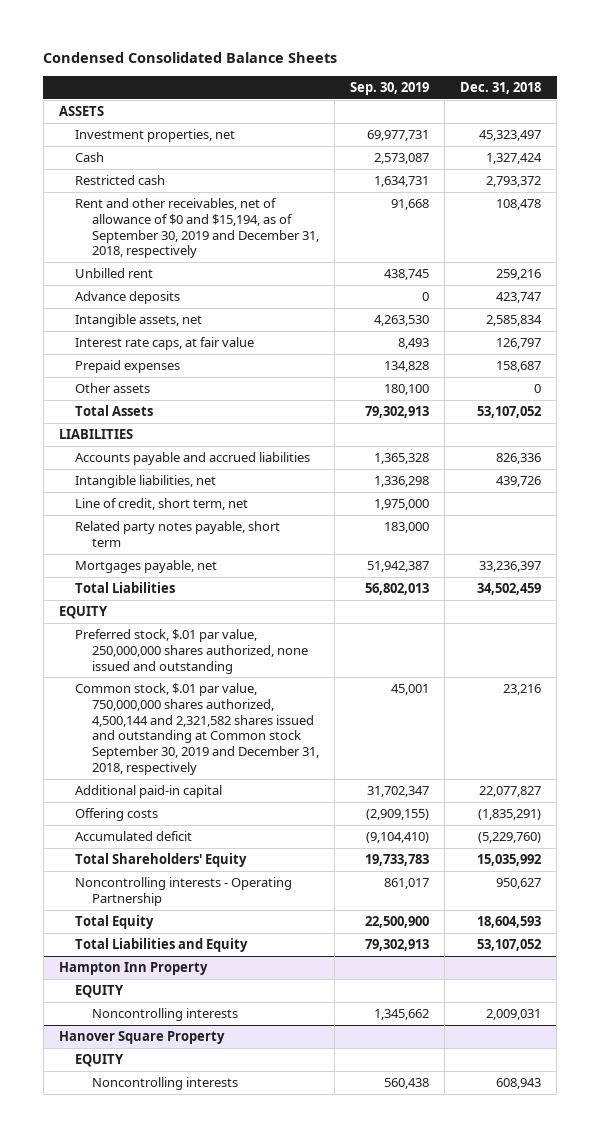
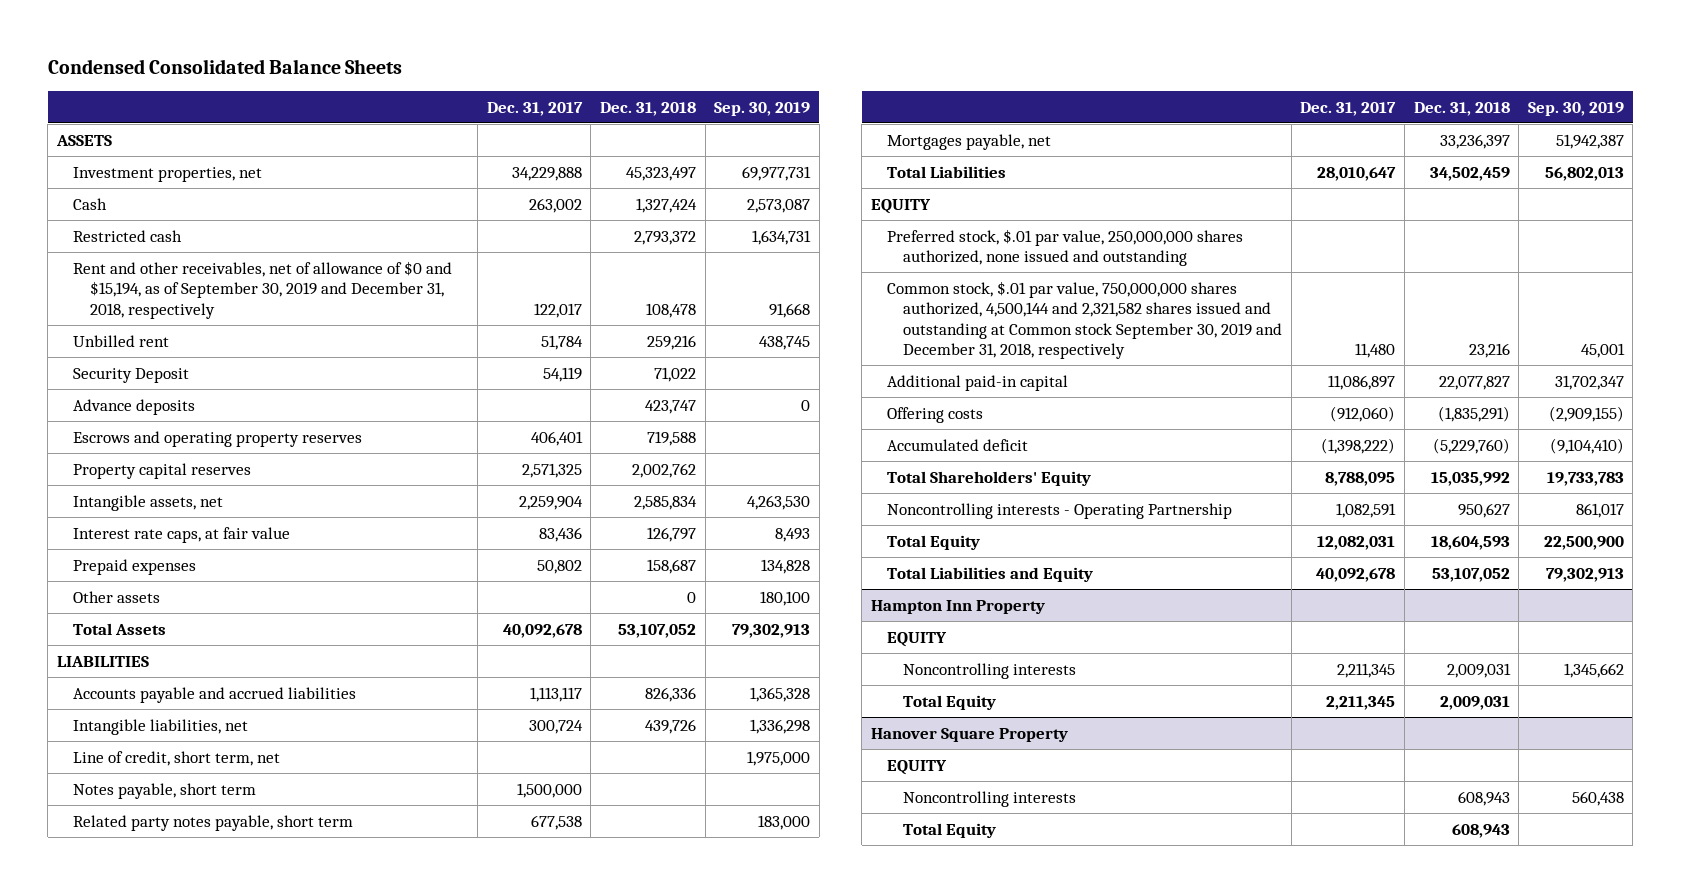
- | Sep. 30, 2019 | Dec. 31, 2018
+ | Dec. 31, 2017 | Dec. 31, 2018 | Sep. 30, 2019
+ Security Deposit | 54,119 | 71,022 |
+ Escrows and operating property reserves | 406,401 | 719,588 |
+ Property capital reserves | 2,571,325 | 2,002,762 |
+ Notes payable, short term | 1,500,000 | |
@ Hampton Inn Property
+ Total Equity | 2,211,345 | 2,009,031 |
@ Hanover Square Property
+ Total Equity | | 608,943 |

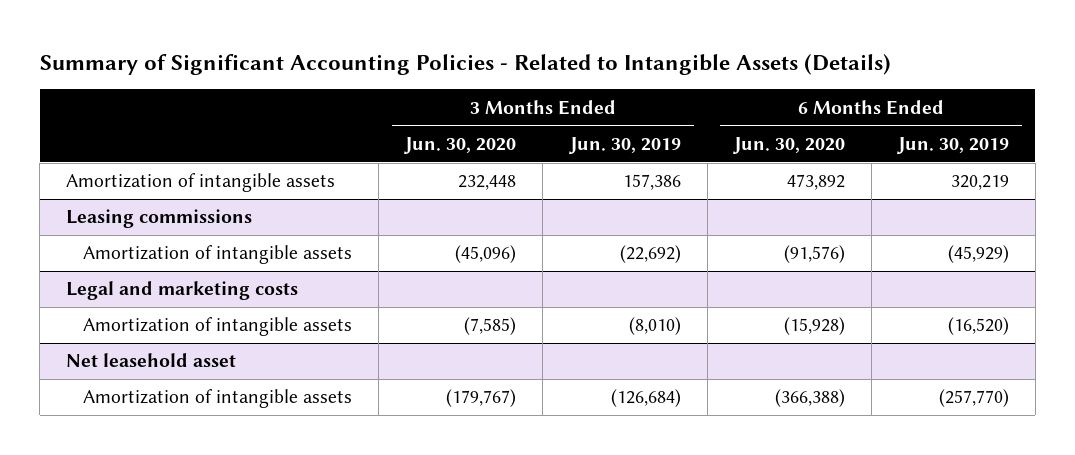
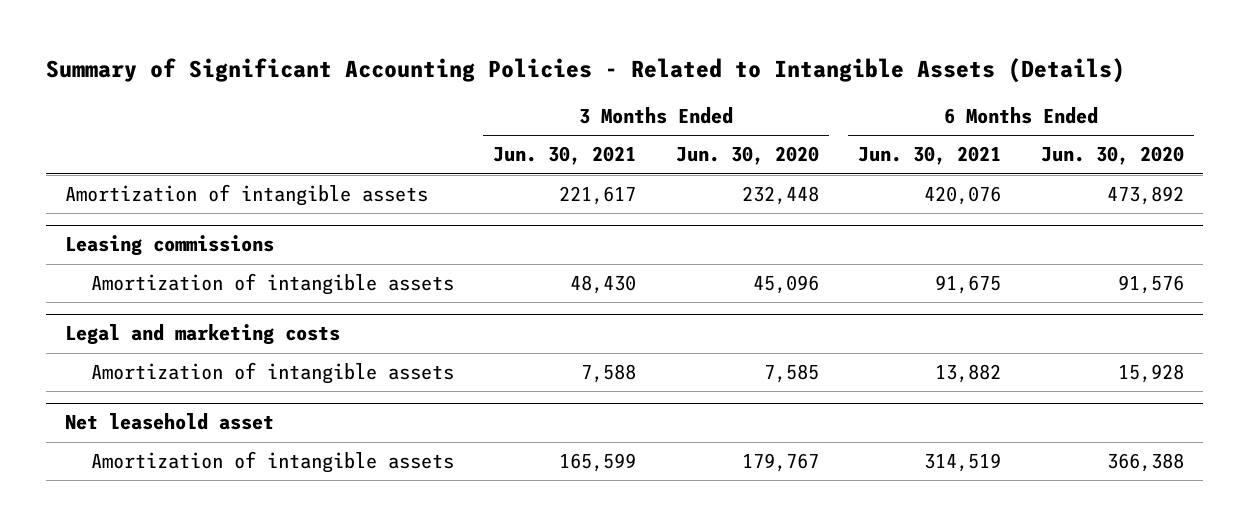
- | 3 Months Ended Jun. 30, 2020 | 3 Months Ended Jun. 30, 2019 | 6 Months Ended Jun. 30, 2020 | 6 Months Ended Jun. 30, 2019
+ | 3 Months Ended Jun. 30, 2021 | 3 Months Ended Jun. 30, 2020 | 6 Months Ended Jun. 30, 2021 | 6 Months Ended Jun. 30, 2020
@ Leasing commissions
- Amortization of intangible assets | (45,096) | (22,692) | (91,576) | (45,929)
+ Amortization of intangible assets | 48,430 | 45,096 | 91,675 | 91,576
@ Legal and marketing costs
- Amortization of intangible assets | (7,585) | (8,010) | (15,928) | (16,520)
+ Amortization of intangible assets | 7,588 | 7,585 | 13,882 | 15,928
@ Net leasehold asset
- Amortization of intangible assets | (179,767) | (126,684) | (366,388) | (257,770)
+ Amortization of intangible assets | 165,599 | 179,767 | 314,519 | 366,388

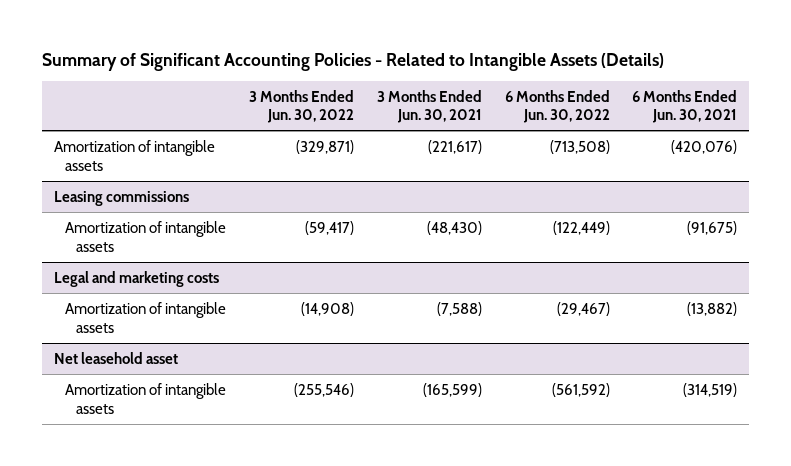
- | 3 Months Ended Jun. 30, 2021 | 3 Months Ended Jun. 30, 2020 | 6 Months Ended Jun. 30, 2021 | 6 Months Ended Jun. 30, 2020
+ | 3 Months Ended Jun. 30, 2022 | 3 Months Ended Jun. 30, 2021 | 6 Months Ended Jun. 30, 2022 | 6 Months Ended Jun. 30, 2021
- Amortization of intangible assets | 221,617 | 232,448 | 420,076 | 473,892
+ Amortization of intangible assets | (329,871) | (221,617) | (713,508) | (420,076)
@ Leasing commissions
- Amortization of intangible assets | 48,430 | 45,096 | 91,675 | 91,576
+ Amortization of intangible assets | (59,417) | (48,430) | (122,449) | (91,675)
@ Legal and marketing costs
- Amortization of intangible assets | 7,588 | 7,585 | 13,882 | 15,928
+ Amortization of intangible assets | (14,908) | (7,588) | (29,467) | (13,882)
@ Net leasehold asset
- Amortization of intangible assets | 165,599 | 179,767 | 314,519 | 366,388
+ Amortization of intangible assets | (255,546) | (165,599) | (561,592) | (314,519)

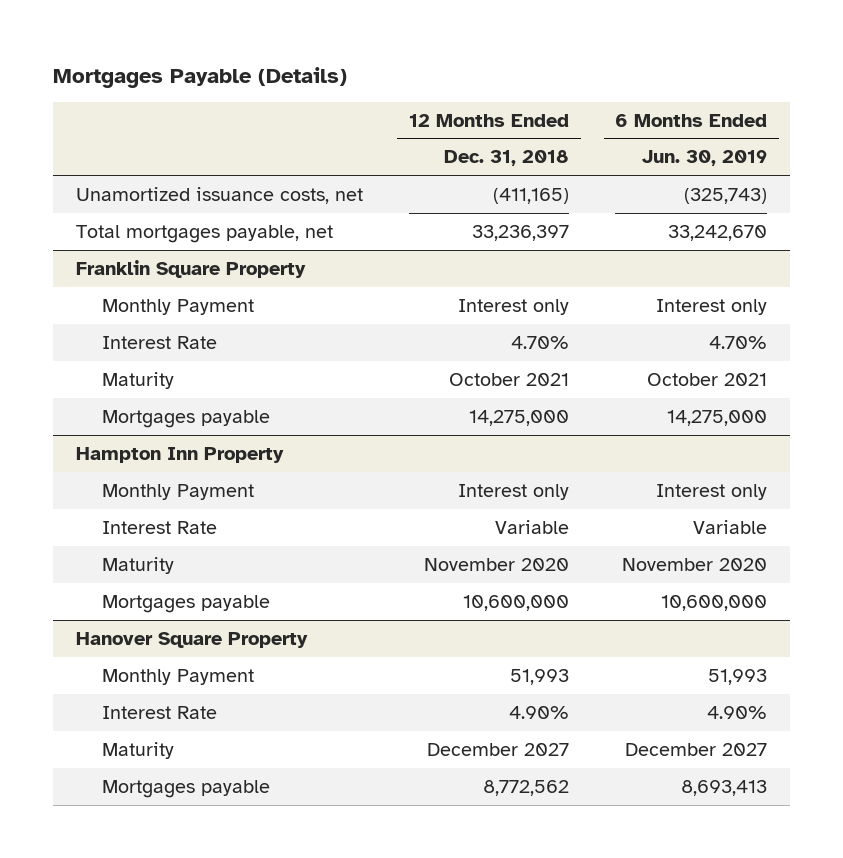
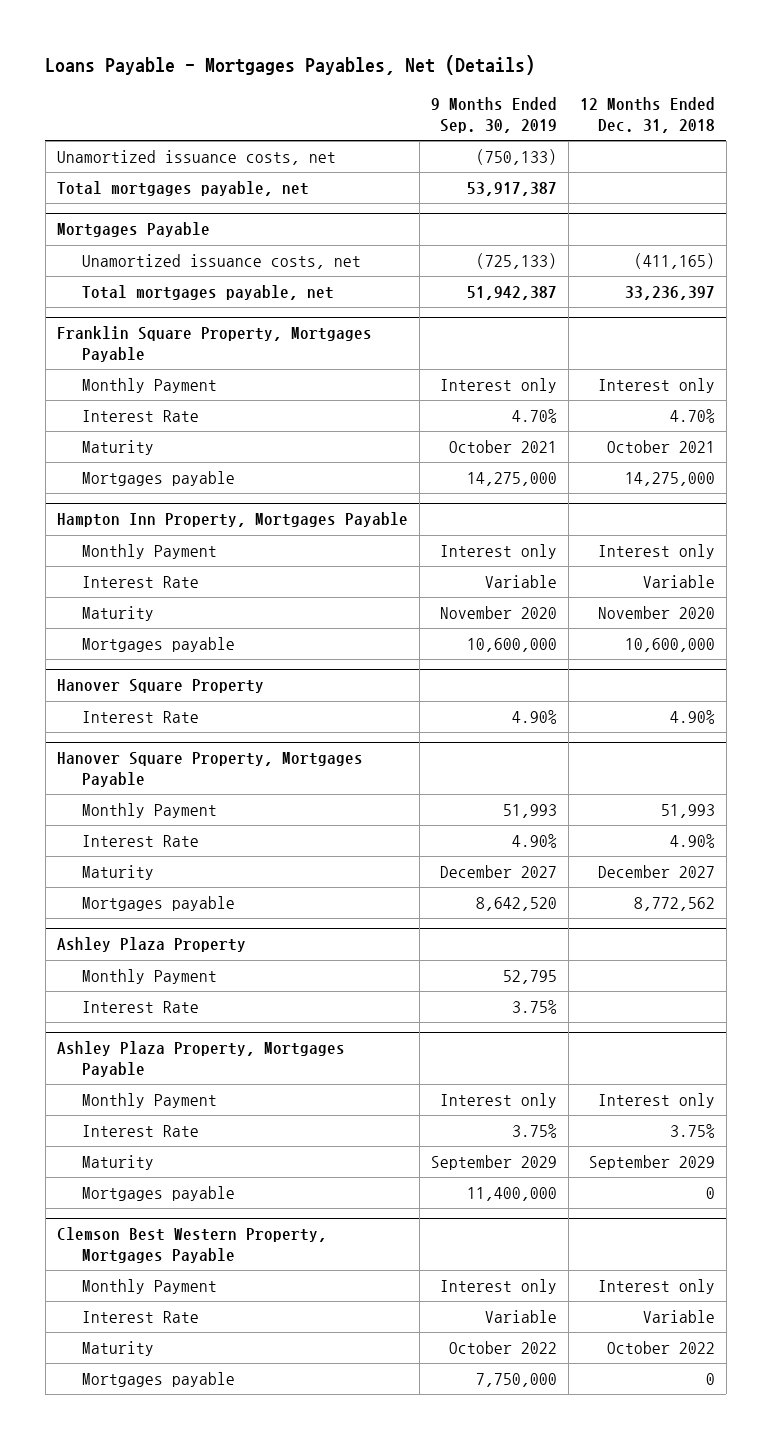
- Mortgages Payable (Details)
+ Loans Payable - Mortgages Payables, Net (Details)
- | 12 Months Ended Dec. 31, 2018 | 6 Months Ended Jun. 30, 2019
+ | 9 Months Ended Sep. 30, 2019 | 12 Months Ended Dec. 31, 2018
+ Unamortized issuance costs, net | (750,133) |
+ Total mortgages payable, net | 53,917,387 |
+ Mortgages Payable
- Franklin Square Property
+ Franklin Square Property, Mortgages Payable
- Hampton Inn Property
+ Hampton Inn Property, Mortgages Payable
@ Hanover Square Property
+ Interest Rate | 4.90% | 4.90%
+ Hanover Square Property, Mortgages Payable
+ Ashley Plaza Property
+ Monthly Payment | 52,795 |
+ Interest Rate | 3.75% |
+ Ashley Plaza Property, Mortgages Payable
+ Monthly Payment | Interest only | Interest only
+ Interest Rate | 3.75% | 3.75%
+ Maturity | September 2029 | September 2029
+ Mortgages payable | 11,400,000 | 0
+ Clemson Best Western Property, Mortgages Payable
+ Monthly Payment | Interest only | Interest only
+ Interest Rate | Variable | Variable
+ Maturity | October 2022 | October 2022
+ Mortgages payable | 7,750,000 | 0

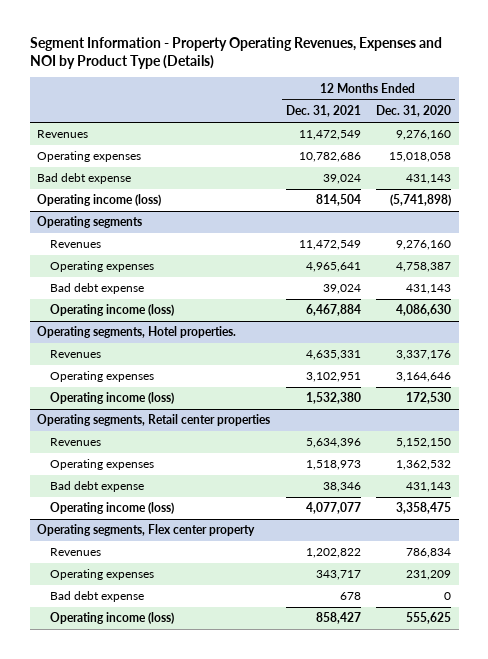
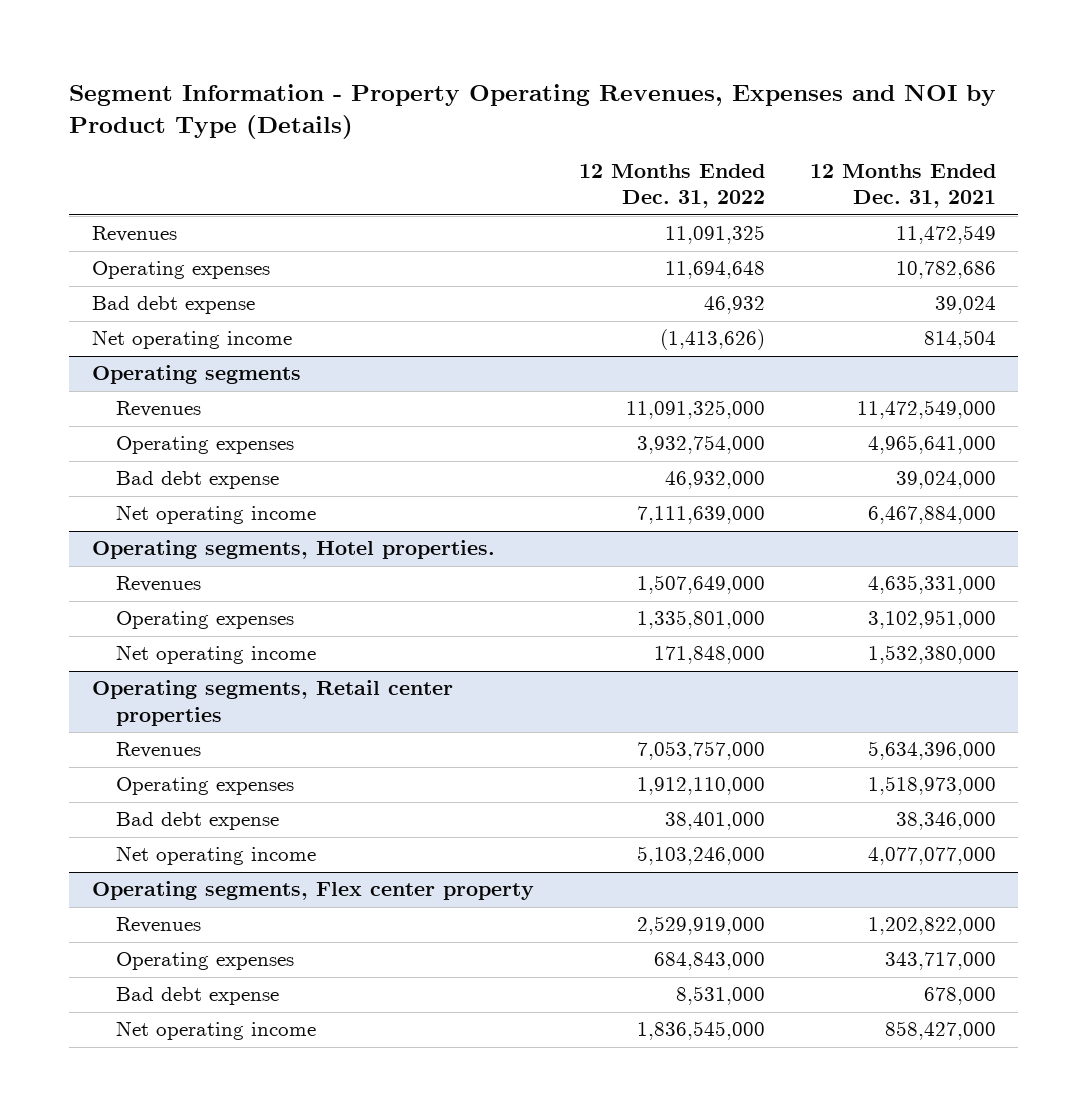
- | 12 Months Ended Dec. 31, 2021 | 12 Months Ended Dec. 31, 2020
+ | 12 Months Ended Dec. 31, 2022 | 12 Months Ended Dec. 31, 2021
- Operating income (loss) | 814,504 | (5,741,898)
+ Net operating income | (1,413,626) | 814,504
@ Operating segments
- Revenues | 11,472,549 | 9,276,160
- Operating expenses | 4,965,641 | 4,758,387
- Bad debt expense | 39,024 | 431,143
- Operating income (loss) | 6,467,884 | 4,086,630
+ Revenues | 11,091,325,000 | 11,472,549,000
+ Operating expenses | 3,932,754,000 | 4,965,641,000
+ Bad debt expense | 46,932,000 | 39,024,000
+ Net operating income | 7,111,639,000 | 6,467,884,000
@ Operating segments, Hotel properties.
- Revenues | 4,635,331 | 3,337,176
- Operating expenses | 3,102,951 | 3,164,646
- Operating income (loss) | 1,532,380 | 172,530
+ Revenues | 1,507,649,000 | 4,635,331,000
+ Operating expenses | 1,335,801,000 | 3,102,951,000
+ Net operating income | 171,848,000 | 1,532,380,000
@ Operating segments, Retail center properties
- Revenues | 5,634,396 | 5,152,150
- Operating expenses | 1,518,973 | 1,362,532
- Bad debt expense | 38,346 | 431,143
- Operating income (loss) | 4,077,077 | 3,358,475
+ Revenues | 7,053,757,000 | 5,634,396,000
+ Operating expenses | 1,912,110,000 | 1,518,973,000
+ Bad debt expense | 38,401,000 | 38,346,000
+ Net operating income | 5,103,246,000 | 4,077,077,000
@ Operating segments, Flex center property
- Revenues | 1,202,822 | 786,834
- Operating expenses | 343,717 | 231,209
- Bad debt expense | 678 | 0
- Operating income (loss) | 858,427 | 555,625
+ Revenues | 2,529,919,000 | 1,202,822,000
+ Operating expenses | 684,843,000 | 343,717,000
+ Bad debt expense | 8,531,000 | 678,000
+ Net operating income | 1,836,545,000 | 858,427,000

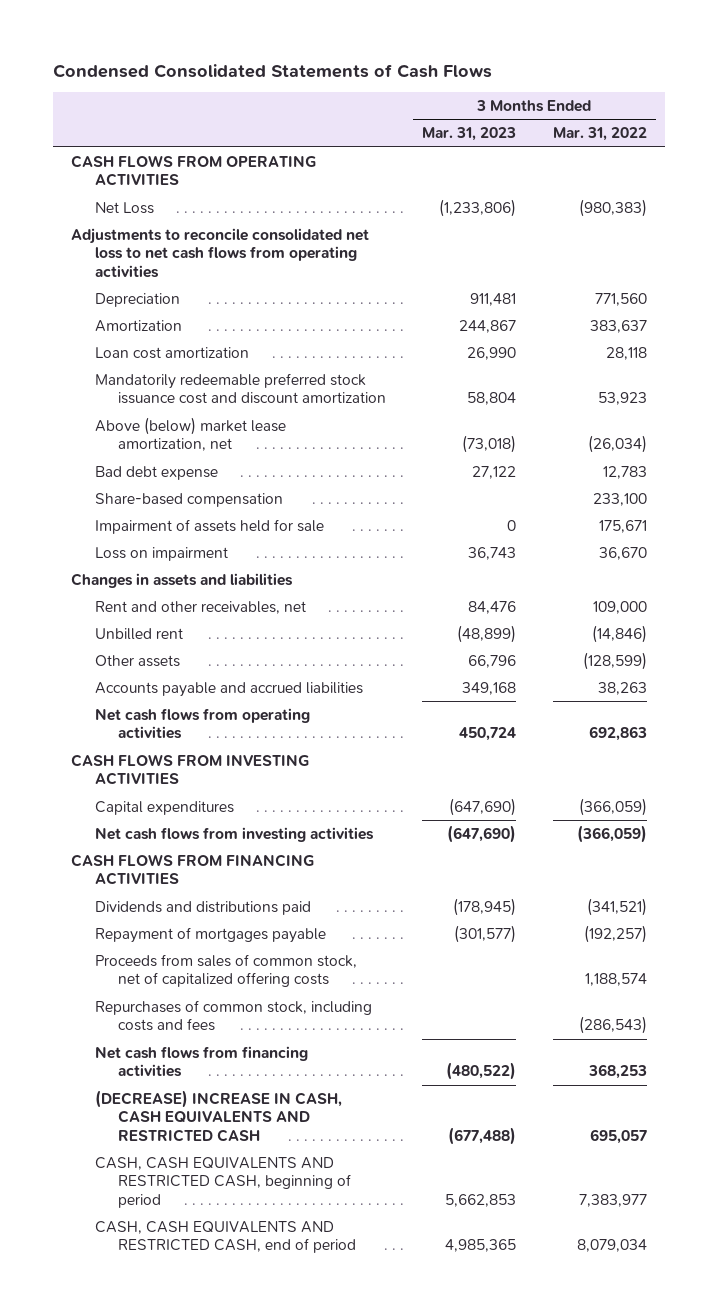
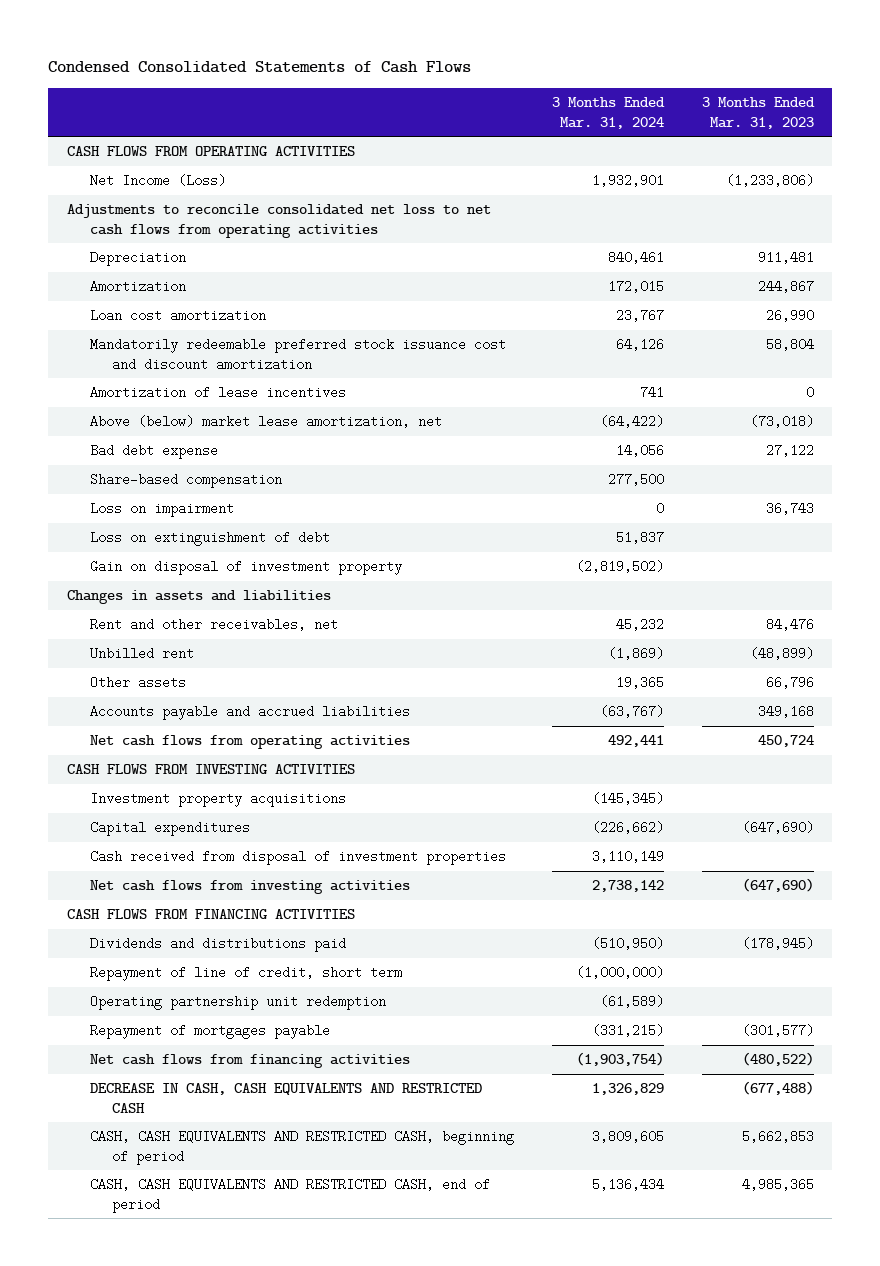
- | 3 Months Ended Mar. 31, 2023 | 3 Months Ended Mar. 31, 2022
+ | 3 Months Ended Mar. 31, 2024 | 3 Months Ended Mar. 31, 2023
- Net Loss | (1,233,806) | (980,383)
+ Net Income (Loss) | 1,932,901 | (1,233,806)
+ Amortization of lease incentives | 741 | 0
- Impairment of assets held for sale | 0 | 175,671
+ Loss on extinguishment of debt | 51,837 |
+ Gain on disposal of investment property | (2,819,502) |
+ Investment property acquisitions | (145,345) |
+ Cash received from disposal of investment properties | 3,110,149 |
+ Repayment of line of credit, short term | (1,000,000) |
+ Operating partnership unit redemption | (61,589) |
- Proceeds from sales of common stock, net of capitalized offering costs | | 1,188,574
- Repurchases of common stock, including costs and fees | | (286,543)
- (DECREASE) INCREASE IN CASH, CASH EQUIVALENTS AND RESTRICTED CASH | (677,488) | 695,057
+ DECREASE IN CASH, CASH EQUIVALENTS AND RESTRICTED CASH | 1,326,829 | (677,488)

